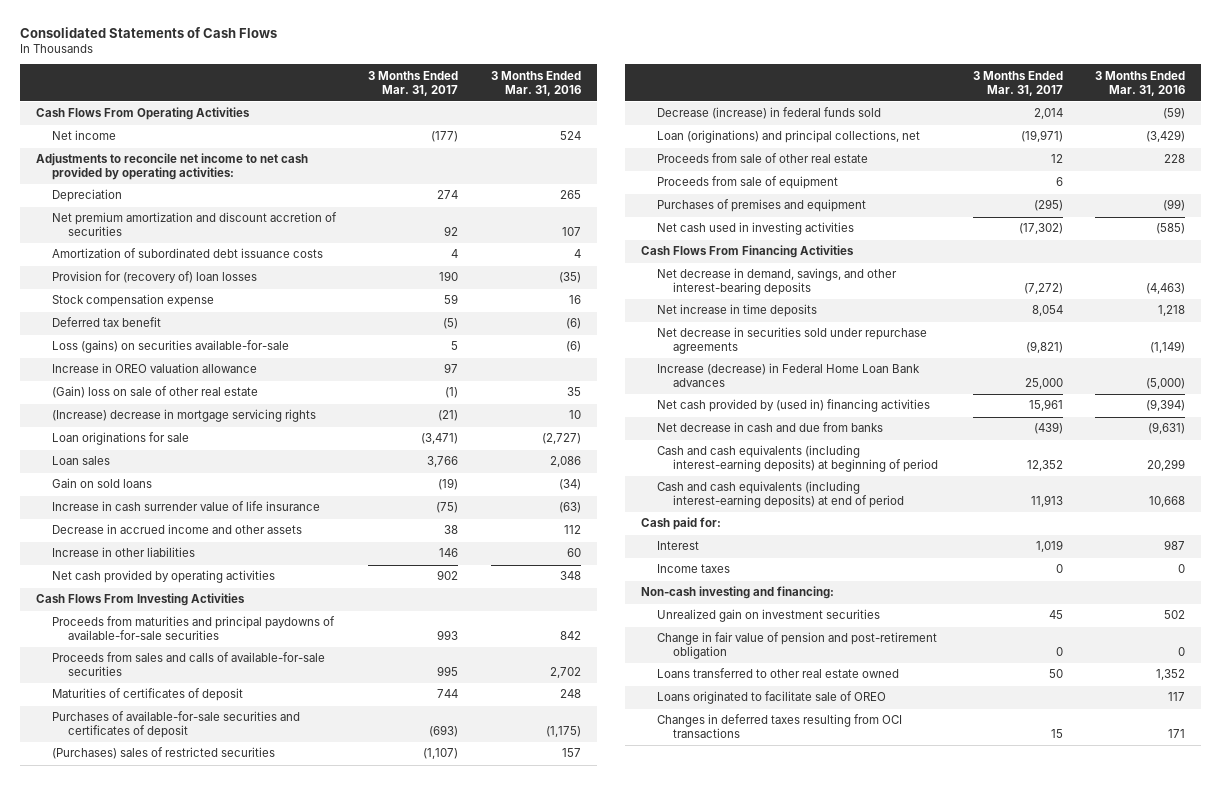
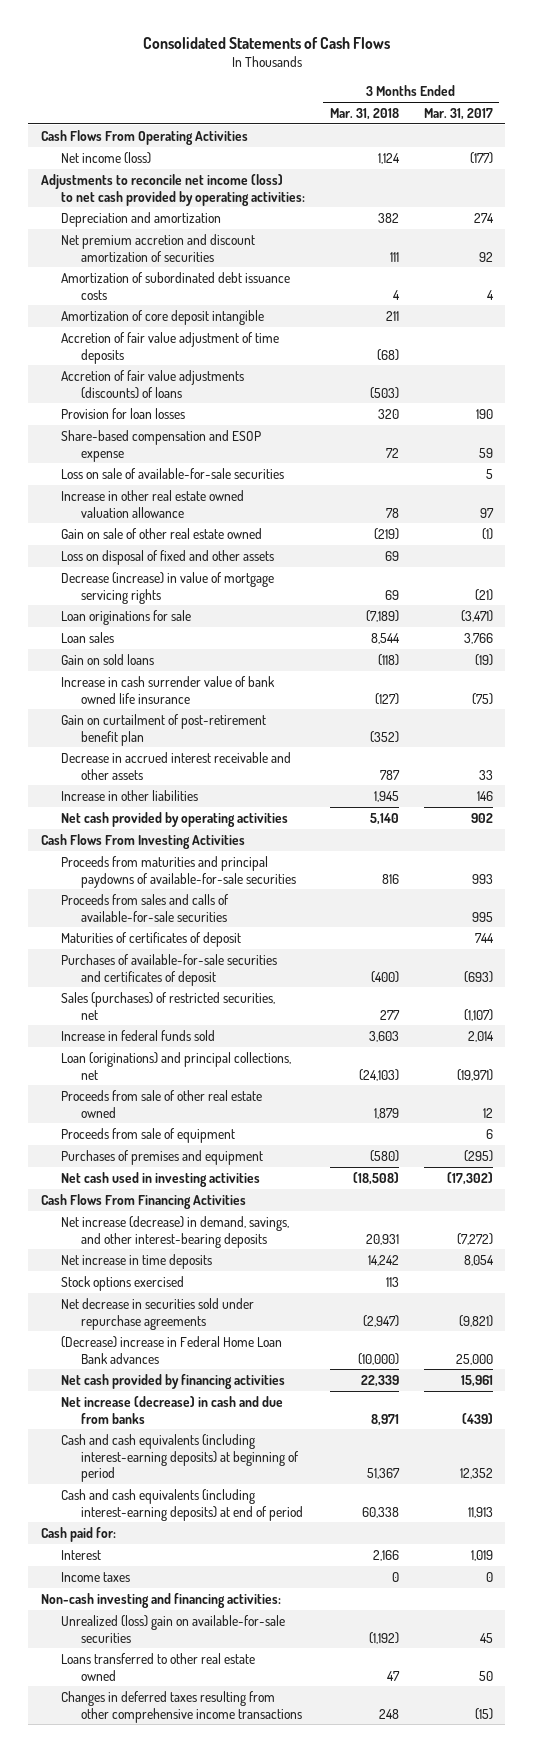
- | 3 Months Ended Mar. 31, 2017 | 3 Months Ended Mar. 31, 2016
+ | 3 Months Ended Mar. 31, 2018 | 3 Months Ended Mar. 31, 2017
- Net income | (177) | 524
- Adjustments to reconcile net income to net cash provided by operating activities:
- Depreciation | 274 | 265
- Net premium amortization and discount accretion of securities | 92 | 107
+ Net income (loss) | 1,124 | (177)
+ Adjustments to reconcile net income (loss) to net cash provided by operating activities:
+ Depreciation and amortization | 382 | 274
+ Net premium accretion and discount amortization of securities | 111 | 92
- Provision for (recovery of) loan losses | 190 | (35)
- Stock compensation expense | 59 | 16
- Deferred tax benefit | (5) | (6)
- Loss (gains) on securities available-for-sale | 5 | (6)
- Increase in OREO valuation allowance | 97 |
- (Gain) loss on sale of other real estate | (1) | 35
- (Increase) decrease in mortgage servicing rights | (21) | 10
+ Amortization of core deposit intangible | 211 |
+ Accretion of fair value adjustment of time deposits | (68) |
+ Accretion of fair value adjustments (discounts) of loans | (503) |
+ Provision for loan losses | 320 | 190
+ Share-based compensation and ESOP expense | 72 | 59
+ Loss on sale of available-for-sale securities | | 5
+ Increase in other real estate owned valuation allowance | 78 | 97
+ Gain on sale of other real estate owned | (219) | (1)
+ Loss on disposal of fixed and other assets | 69 |
+ Decrease (increase) in value of mortgage servicing rights | 69 | (21)
- Increase in cash surrender value of life insurance | (75) | (63)
- Decrease in accrued income and other assets | 38 | 112
+ Increase in cash surrender value of bank owned life insurance | (127) | (75)
+ Gain on curtailment of post-retirement benefit plan | (352) |
+ Decrease in accrued interest receivable and other assets | 787 | 33
- (Purchases) sales of restricted securities | (1,107) | 157
- Decrease (increase) in federal funds sold | 2,014 | (59)
+ Sales (purchases) of restricted securities, net | 277 | (1,107)
+ Increase in federal funds sold | 3,603 | 2,014
- Proceeds from sale of other real estate | 12 | 228
+ Proceeds from sale of other real estate owned | 1,879 | 12
- Net decrease in demand, savings, and other interest-bearing deposits | (7,272) | (4,463)
+ Net increase (decrease) in demand, savings, and other interest-bearing deposits | 20,931 | (7,272)
+ Stock options exercised | 113 |
- Increase (decrease) in Federal Home Loan Bank advances | 25,000 | (5,000)
- Net cash provided by (used in) financing activities | 15,961 | (9,394)
- Net decrease in cash and due from banks | (439) | (9,631)
+ (Decrease) increase in Federal Home Loan Bank advances | (10,000) | 25,000
+ Net cash provided by financing activities | 22,339 | 15,961
+ Net increase (decrease) in cash and due from banks | 8,971 | (439)
- Non-cash investing and financing:
- Unrealized gain on investment securities | 45 | 502
- Change in fair value of pension and post-retirement obligation | 0 | 0
+ Non-cash investing and financing activities:
+ Unrealized (loss) gain on available-for-sale securities | (1,192) | 45
- Loans originated to facilitate sale of OREO | | 117
- Changes in deferred taxes resulting from OCI transactions | 15 | 171
+ Changes in deferred taxes resulting from other comprehensive income transactions | 248 | (15)

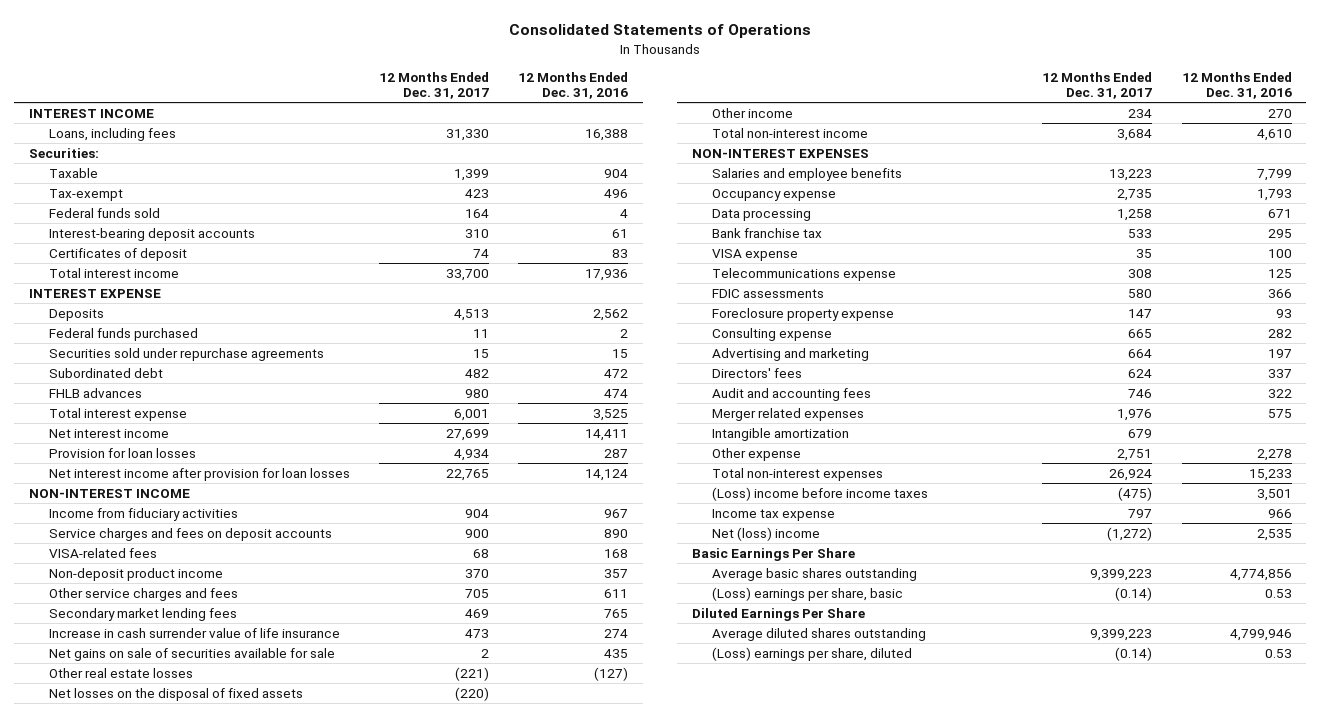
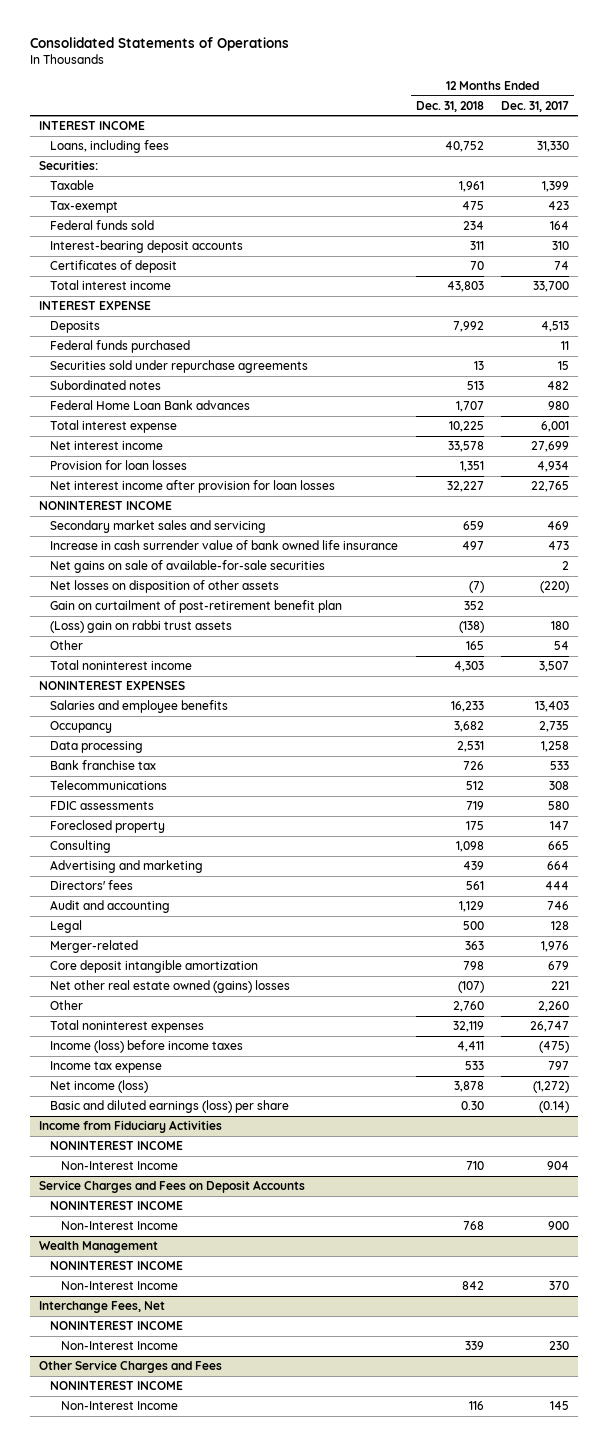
- | 12 Months Ended Dec. 31, 2017 | 12 Months Ended Dec. 31, 2016
+ | 12 Months Ended Dec. 31, 2018 | 12 Months Ended Dec. 31, 2017
- Subordinated debt | 482 | 472
- FHLB advances | 980 | 474
+ Subordinated notes | 513 | 482
+ Federal Home Loan Bank advances | 1,707 | 980
- NON-INTEREST INCOME
- Income from fiduciary activities | 904 | 967
- Service charges and fees on deposit accounts | 900 | 890
- VISA-related fees | 68 | 168
- Non-deposit product income | 370 | 357
- Other service charges and fees | 705 | 611
- Secondary market lending fees | 469 | 765
- Increase in cash surrender value of life insurance | 473 | 274
- Net gains on sale of securities available for sale | 2 | 435
- Other real estate losses | (221) | (127)
- Net losses on the disposal of fixed assets | (220) |
- Other income | 234 | 270
- Total non-interest income | 3,684 | 4,610
- NON-INTEREST EXPENSES
- Salaries and employee benefits | 13,223 | 7,799
- Occupancy expense | 2,735 | 1,793
+ NONINTEREST INCOME
+ Secondary market sales and servicing | 659 | 469
+ Increase in cash surrender value of bank owned life insurance | 497 | 473
+ Net gains on sale of available-for-sale securities | | 2
+ Net losses on disposition of other assets | (7) | (220)
+ Gain on curtailment of post-retirement benefit plan | 352 |
+ (Loss) gain on rabbi trust assets | (138) | 180
+ Other | 165 | 54
+ Total noninterest income | 4,303 | 3,507
+ NONINTEREST EXPENSES
+ Salaries and employee benefits | 16,233 | 13,403
+ Occupancy | 3,682 | 2,735
- VISA expense | 35 | 100
- Telecommunications expense | 308 | 125
+ Telecommunications | 512 | 308
- Foreclosure property expense | 147 | 93
- Consulting expense | 665 | 282
+ Foreclosed property | 175 | 147
+ Consulting | 1,098 | 665
- Directors' fees | 624 | 337
- Audit and accounting fees | 746 | 322
- Merger related expenses | 1,976 | 575
- Intangible amortization | 679 |
- Other expense | 2,751 | 2,278
- Total non-interest expenses | 26,924 | 15,233
- (Loss) income before income taxes | (475) | 3,501
+ Directors' fees | 561 | 444
+ Audit and accounting | 1,129 | 746
+ Legal | 500 | 128
+ Merger-related | 363 | 1,976
+ Core deposit intangible amortization | 798 | 679
+ Net other real estate owned (gains) losses | (107) | 221
+ Other | 2,760 | 2,260
+ Total noninterest expenses | 32,119 | 26,747
+ Income (loss) before income taxes | 4,411 | (475)
- Net (loss) income | (1,272) | 2,535
- Basic Earnings Per Share
- Average basic shares outstanding | 9,399,223 | 4,774,856
- (Loss) earnings per share, basic | (0.14) | 0.53
- Diluted Earnings Per Share
- Average diluted shares outstanding | 9,399,223 | 4,799,946
- (Loss) earnings per share, diluted | (0.14) | 0.53
+ Net income (loss) | 3,878 | (1,272)
+ Basic and diluted earnings (loss) per share | 0.30 | (0.14)
+ Income from Fiduciary Activities
+ NONINTEREST INCOME
+ Non-Interest Income | 710 | 904
+ Service Charges and Fees on Deposit Accounts
+ NONINTEREST INCOME
+ Non-Interest Income | 768 | 900
+ Wealth Management
+ NONINTEREST INCOME
+ Non-Interest Income | 842 | 370
+ Interchange Fees, Net
+ NONINTEREST INCOME
+ Non-Interest Income | 339 | 230
+ Other Service Charges and Fees
+ NONINTEREST INCOME
+ Non-Interest Income | 116 | 145

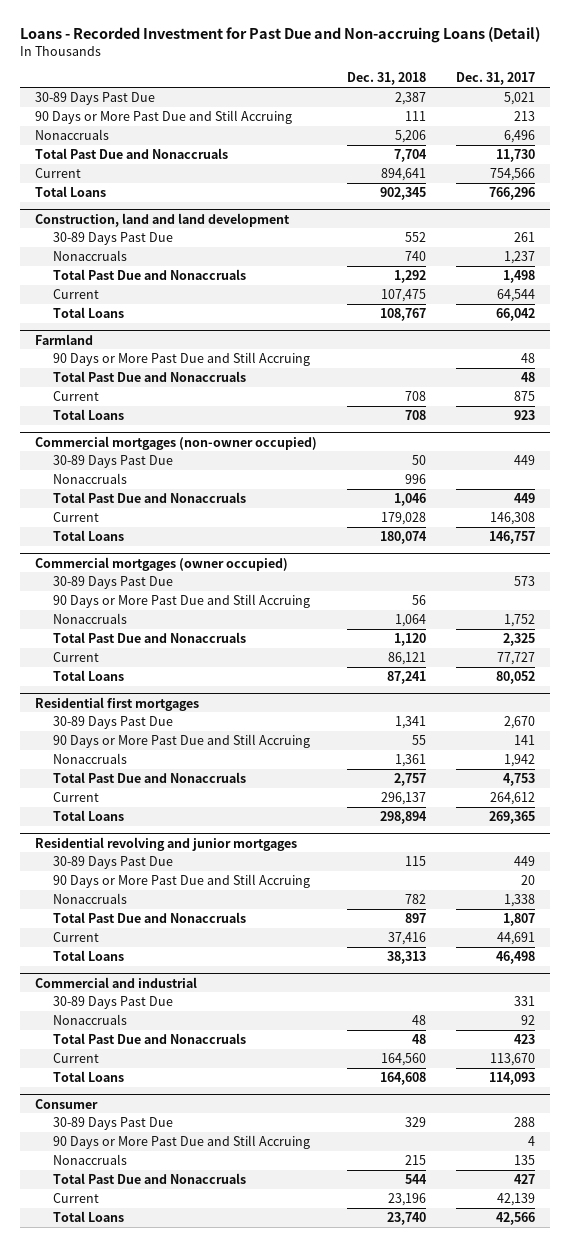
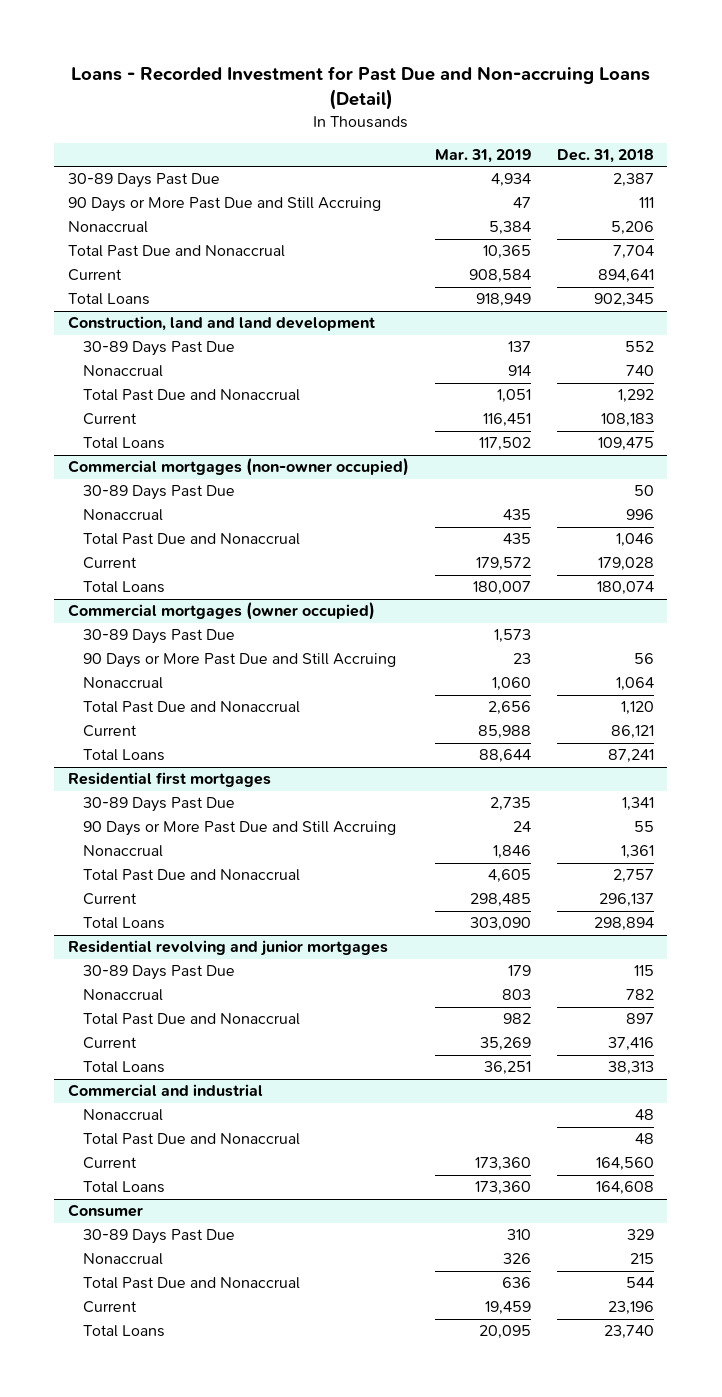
- | Dec. 31, 2018 | Dec. 31, 2017
+ | Mar. 31, 2019 | Dec. 31, 2018
- Nonaccruals | 5,206 | 6,496
- Total Past Due and Nonaccruals | 7,704 | 11,730
+ Nonaccrual | 5,384 | 5,206
+ Total Past Due and Nonaccrual | 10,365 | 7,704
@ Construction, land and land development
- Nonaccruals | 740 | 1,237
- Total Past Due and Nonaccruals | 1,292 | 1,498
- Current | 107,475 | 64,544
- Total Loans | 108,767 | 66,042
- Farmland
- 90 Days or More Past Due and Still Accruing | | 48
- Total Past Due and Nonaccruals | | 48
- Current | 708 | 875
- Total Loans | 708 | 923
@ Construction, land and land development
+ Nonaccrual | 914 | 740
+ Total Past Due and Nonaccrual | 1,051 | 1,292
+ Current | 116,451 | 108,183
+ Total Loans | 117,502 | 109,475
@ Commercial mortgages (non-owner occupied)
- Nonaccruals | 996 |
- Total Past Due and Nonaccruals | 1,046 | 449
+ Nonaccrual | 435 | 996
+ Total Past Due and Nonaccrual | 435 | 1,046
@ Commercial mortgages (owner occupied)
- Nonaccruals | 1,064 | 1,752
- Total Past Due and Nonaccruals | 1,120 | 2,325
+ Nonaccrual | 1,060 | 1,064
+ Total Past Due and Nonaccrual | 2,656 | 1,120
@ Residential first mortgages
- Nonaccruals | 1,361 | 1,942
- Total Past Due and Nonaccruals | 2,757 | 4,753
+ Nonaccrual | 1,846 | 1,361
+ Total Past Due and Nonaccrual | 4,605 | 2,757
@ Residential revolving and junior mortgages
- 90 Days or More Past Due and Still Accruing | | 20
- Nonaccruals | 782 | 1,338
- Total Past Due and Nonaccruals | 897 | 1,807
+ Nonaccrual | 803 | 782
+ Total Past Due and Nonaccrual | 982 | 897
@ Commercial and industrial
- 30-89 Days Past Due | | 331
- Nonaccruals | 48 | 92
- Total Past Due and Nonaccruals | 48 | 423
+ Nonaccrual | | 48
+ Total Past Due and Nonaccrual | | 48
@ Consumer
- 90 Days or More Past Due and Still Accruing | | 4
- Nonaccruals | 215 | 135
- Total Past Due and Nonaccruals | 544 | 427
+ Nonaccrual | 326 | 215
+ Total Past Due and Nonaccrual | 636 | 544

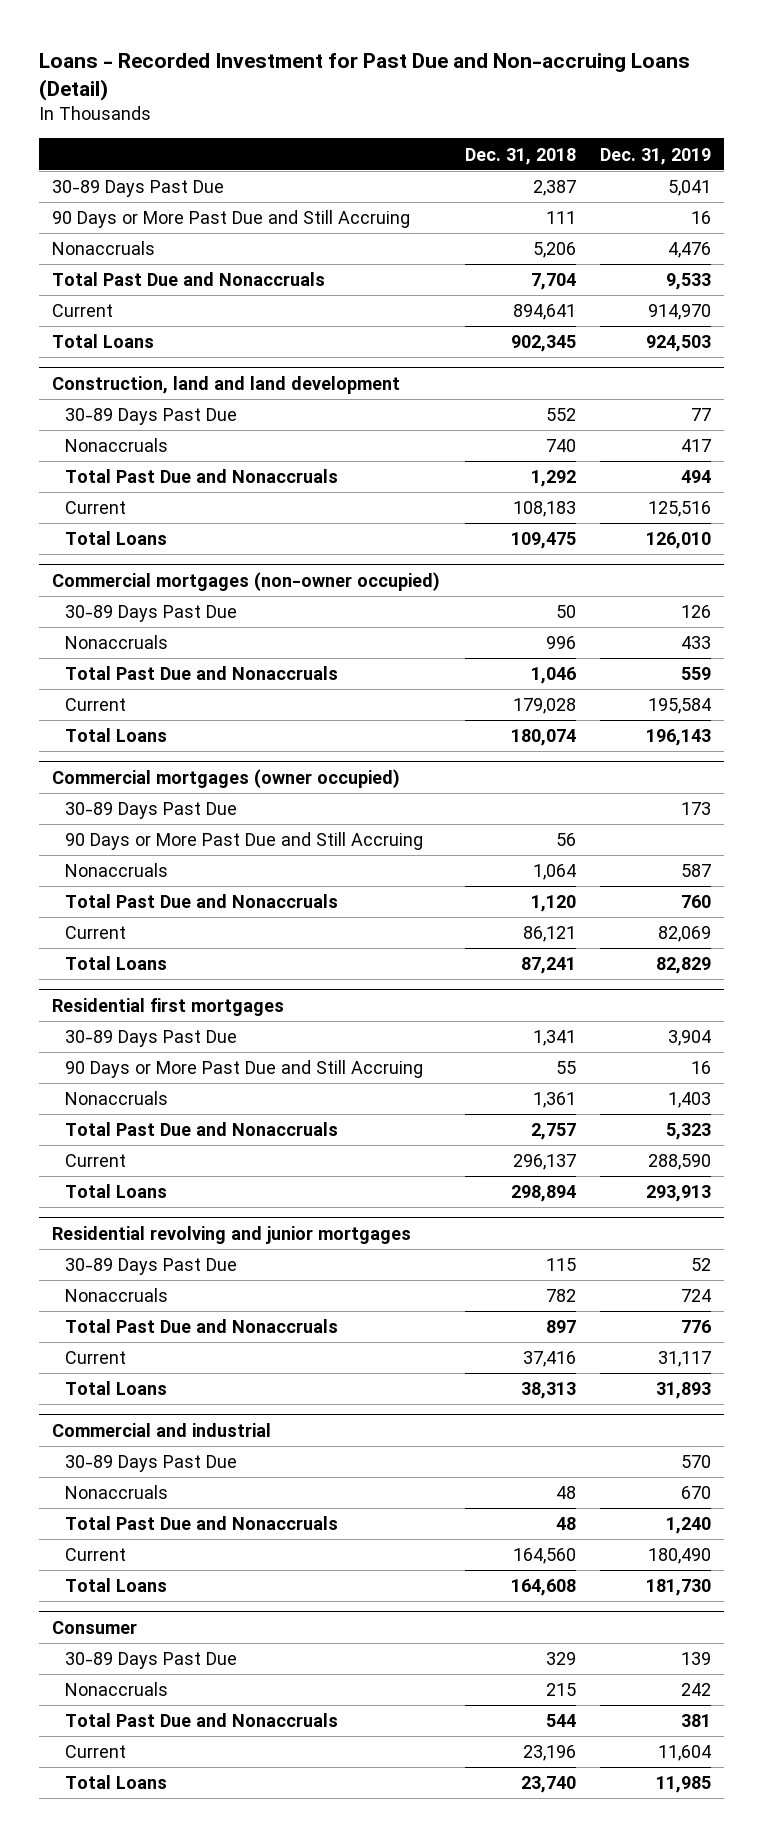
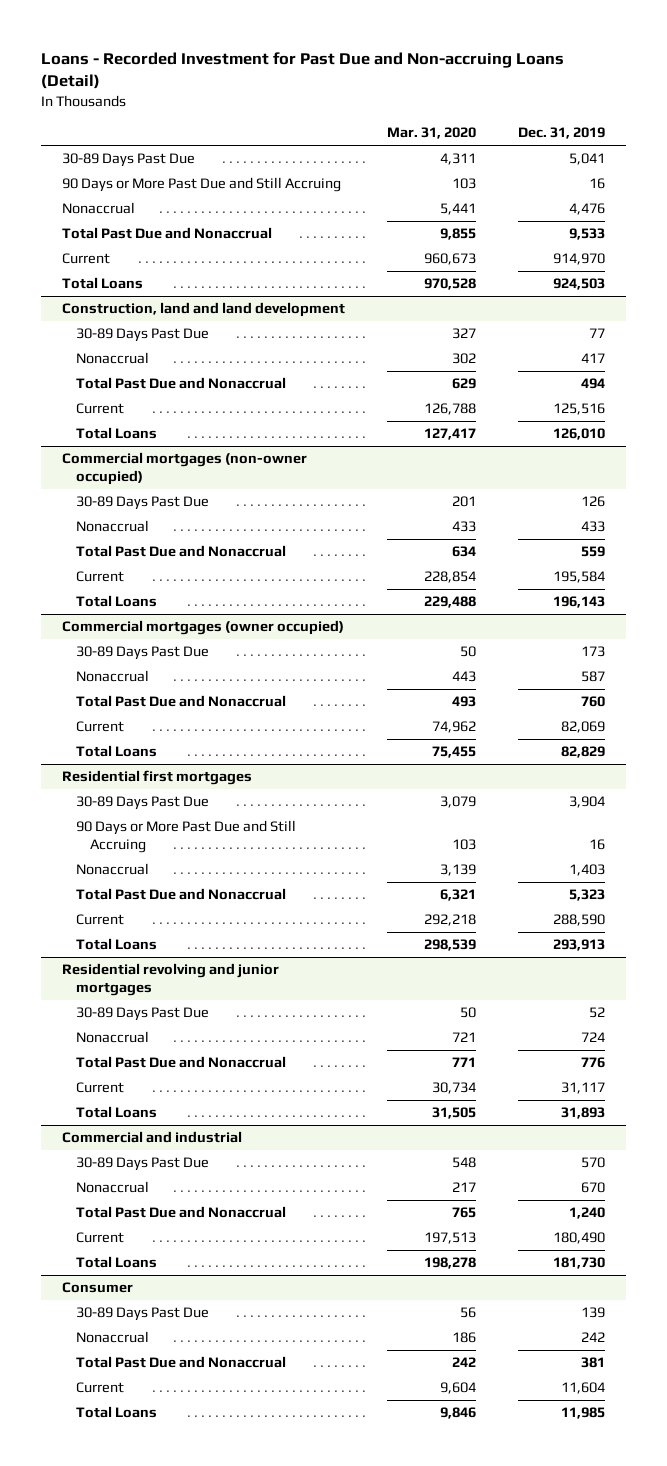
- | Dec. 31, 2018 | Dec. 31, 2019
+ | Mar. 31, 2020 | Dec. 31, 2019
- Nonaccruals | 5,206 | 4,476
- Total Past Due and Nonaccruals | 7,704 | 9,533
+ Nonaccrual | 5,441 | 4,476
+ Total Past Due and Nonaccrual | 9,855 | 9,533
@ Construction, land and land development
- Nonaccruals | 740 | 417
- Total Past Due and Nonaccruals | 1,292 | 494
+ Nonaccrual | 302 | 417
+ Total Past Due and Nonaccrual | 629 | 494
@ Commercial mortgages (non-owner occupied)
- Nonaccruals | 996 | 433
- Total Past Due and Nonaccruals | 1,046 | 559
+ Nonaccrual | 433 | 433
+ Total Past Due and Nonaccrual | 634 | 559
@ Commercial mortgages (owner occupied)
- 90 Days or More Past Due and Still Accruing | 56 |
- Nonaccruals | 1,064 | 587
- Total Past Due and Nonaccruals | 1,120 | 760
+ Nonaccrual | 443 | 587
+ Total Past Due and Nonaccrual | 493 | 760
@ Residential first mortgages
- Nonaccruals | 1,361 | 1,403
- Total Past Due and Nonaccruals | 2,757 | 5,323
+ Nonaccrual | 3,139 | 1,403
+ Total Past Due and Nonaccrual | 6,321 | 5,323
@ Residential revolving and junior mortgages
- Nonaccruals | 782 | 724
- Total Past Due and Nonaccruals | 897 | 776
+ Nonaccrual | 721 | 724
+ Total Past Due and Nonaccrual | 771 | 776
@ Commercial and industrial
- Nonaccruals | 48 | 670
- Total Past Due and Nonaccruals | 48 | 1,240
+ Nonaccrual | 217 | 670
+ Total Past Due and Nonaccrual | 765 | 1,240
@ Consumer
- Nonaccruals | 215 | 242
- Total Past Due and Nonaccruals | 544 | 381
+ Nonaccrual | 186 | 242
+ Total Past Due and Nonaccrual | 242 | 381

